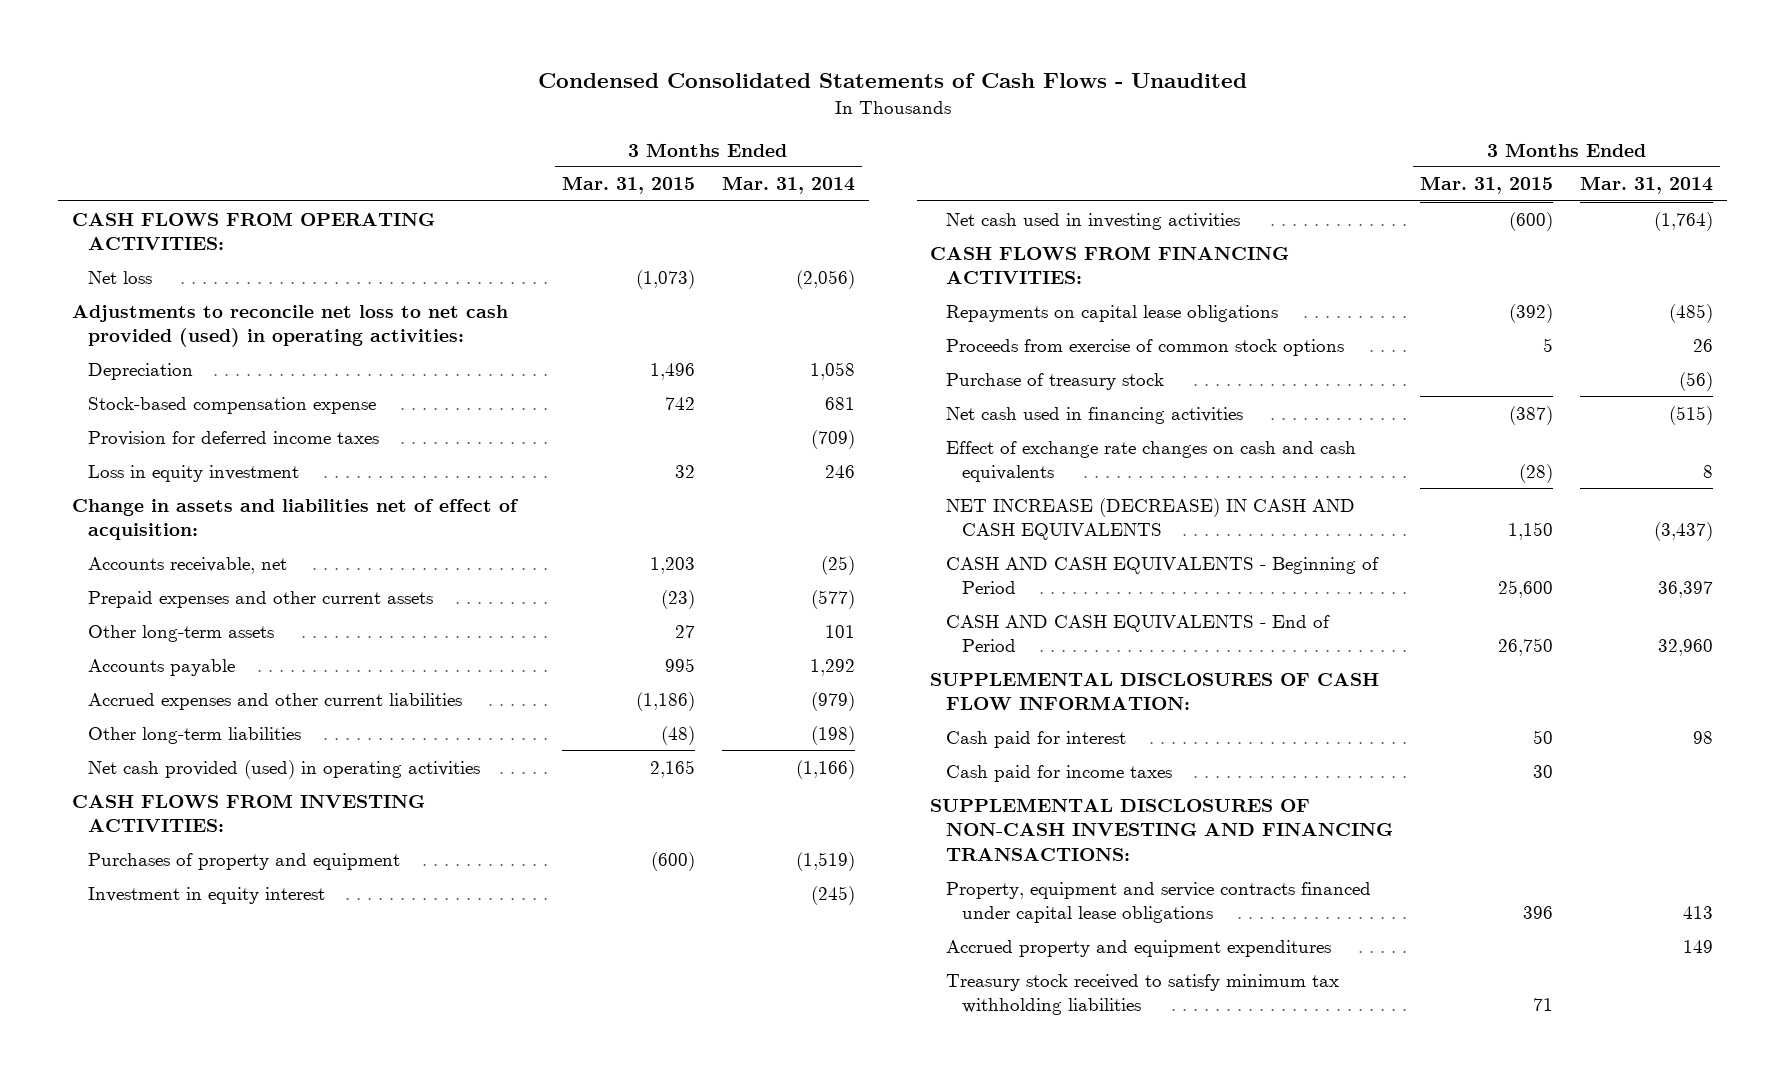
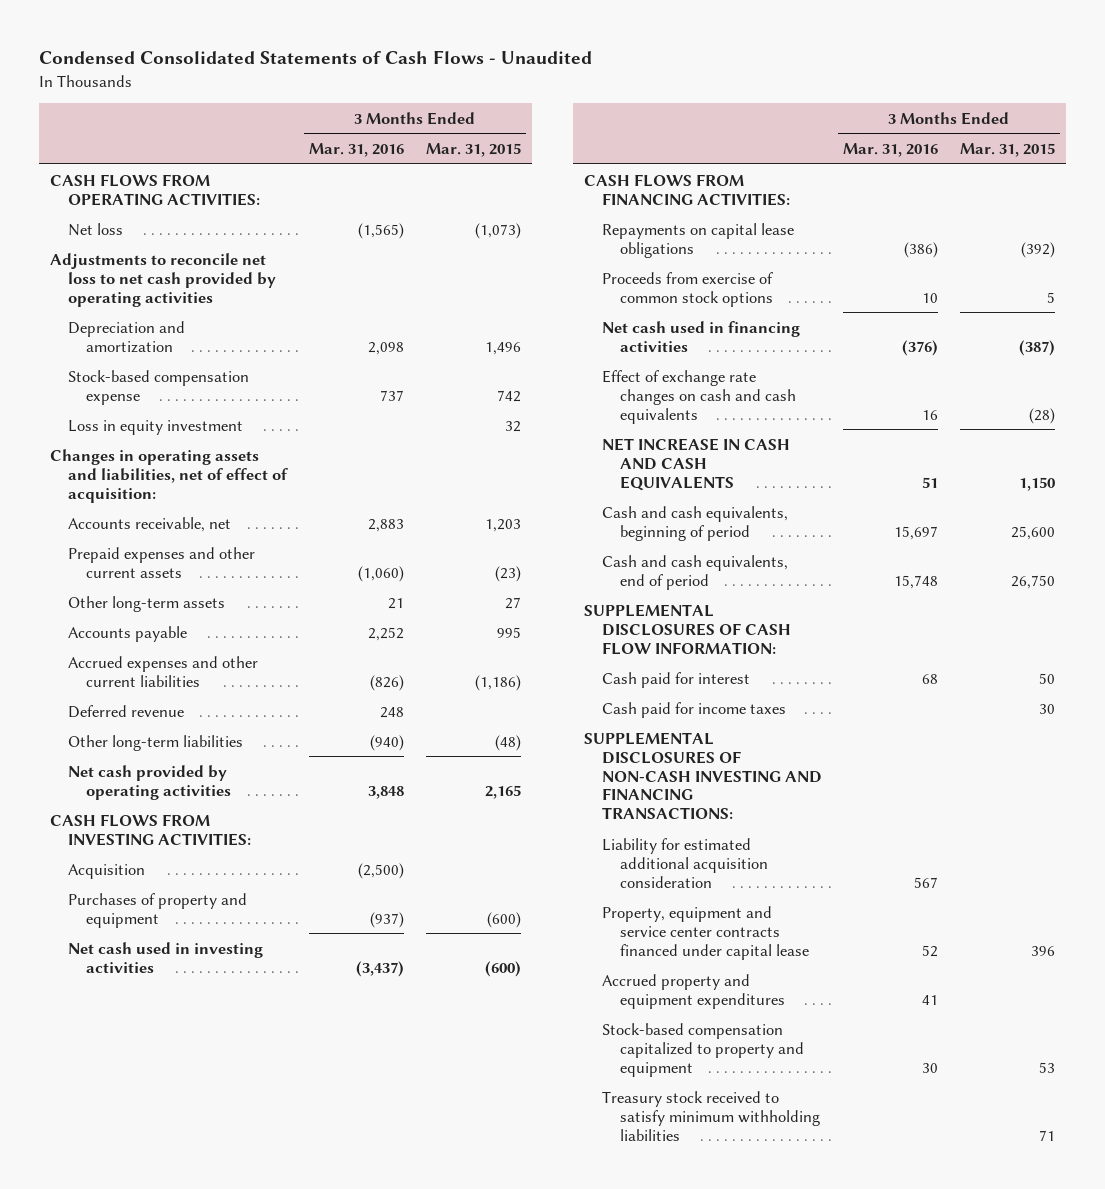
- | 3 Months Ended Mar. 31, 2015 | 3 Months Ended Mar. 31, 2014
+ | 3 Months Ended Mar. 31, 2016 | 3 Months Ended Mar. 31, 2015
- Adjustments to reconcile net loss to net cash provided (used) in operating activities:
- Depreciation | 1,496 | 1,058
+ Adjustments to reconcile net loss to net cash provided by operating activities
+ Depreciation and amortization | 2,098 | 1,496
- Provision for deferred income taxes | | (709)
- Change in assets and liabilities net of effect of acquisition:
+ Changes in operating assets and liabilities, net of effect of acquisition:
+ Deferred revenue | 248 |
- Net cash provided (used) in operating activities | 2,165 | (1,166)
+ Net cash provided by operating activities | 3,848 | 2,165
+ Acquisition | (2,500) |
- Investment in equity interest | | (245)
- Purchase of treasury stock | | (56)
- NET INCREASE (DECREASE) IN CASH AND CASH EQUIVALENTS | 1,150 | (3,437)
- CASH AND CASH EQUIVALENTS - Beginning of Period | 25,600 | 36,397
- CASH AND CASH EQUIVALENTS - End of Period | 26,750 | 32,960
+ NET INCREASE IN CASH AND CASH EQUIVALENTS | 51 | 1,150
+ Cash and cash equivalents, beginning of period | 15,697 | 25,600
+ Cash and cash equivalents, end of period | 15,748 | 26,750
- Property, equipment and service contracts financed under capital lease obligations | 396 | 413
+ Liability for estimated additional acquisition consideration | 567 |
+ Property, equipment and service center contracts financed under capital lease | 52 | 396
- Treasury stock received to satisfy minimum tax withholding liabilities | 71 |
+ Stock-based compensation capitalized to property and equipment | 30 | 53
+ Treasury stock received to satisfy minimum withholding liabilities | | 71

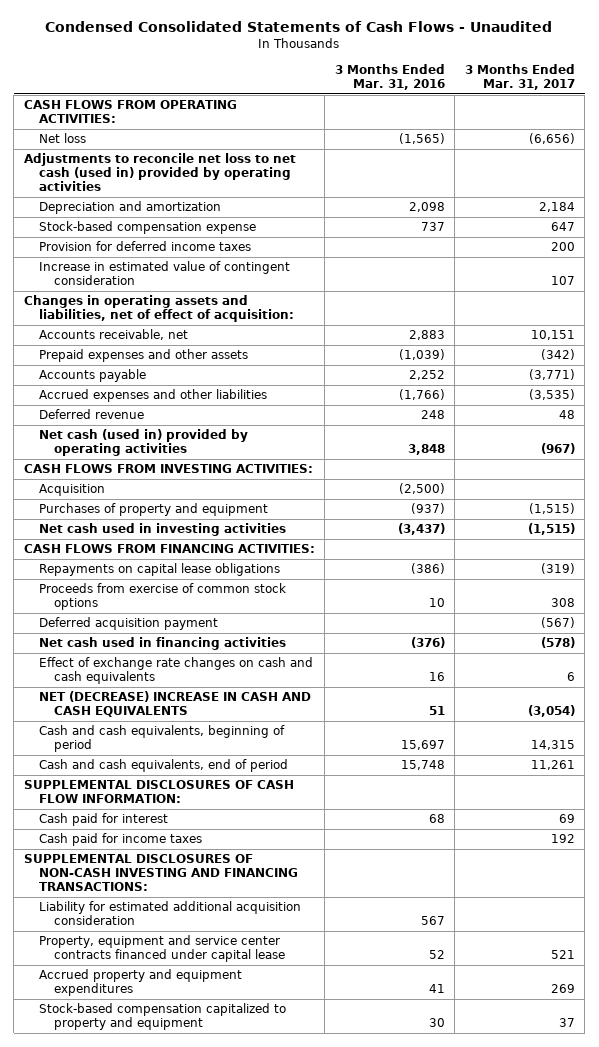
- | 3 Months Ended Mar. 31, 2016 | 3 Months Ended Mar. 31, 2015
+ | 3 Months Ended Mar. 31, 2016 | 3 Months Ended Mar. 31, 2017
- Adjustments to reconcile net loss to net cash provided by operating activities
+ Adjustments to reconcile net loss to net cash (used in) provided by operating activities
- Loss in equity investment | | 32
+ Provision for deferred income taxes | | 200
+ Increase in estimated value of contingent consideration | | 107
- Prepaid expenses and other current assets | (1,060) | (23)
- Other long-term assets | 21 | 27
+ Prepaid expenses and other assets | (1,039) | (342)
- Accrued expenses and other current liabilities | (826) | (1,186)
+ Accrued expenses and other liabilities | (1,766) | (3,535)
- Other long-term liabilities | (940) | (48)
- Net cash provided by operating activities | 3,848 | 2,165
+ Net cash (used in) provided by operating activities | 3,848 | (967)
+ Deferred acquisition payment | | (567)
- NET INCREASE IN CASH AND CASH EQUIVALENTS | 51 | 1,150
+ NET (DECREASE) INCREASE IN CASH AND CASH EQUIVALENTS | 51 | (3,054)
- Treasury stock received to satisfy minimum withholding liabilities | | 71

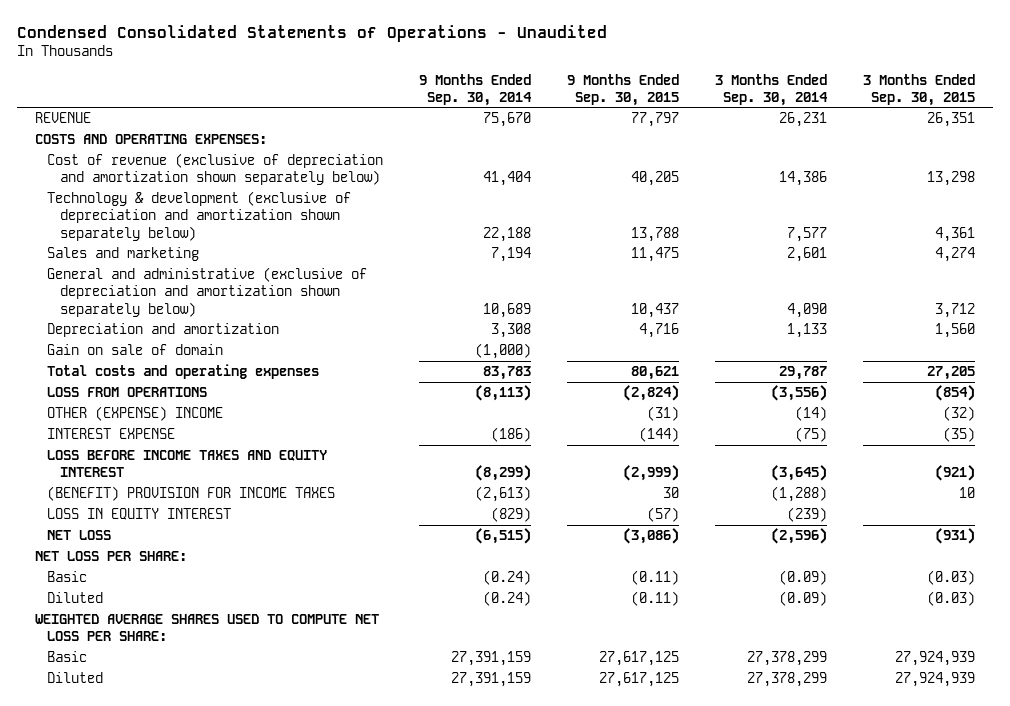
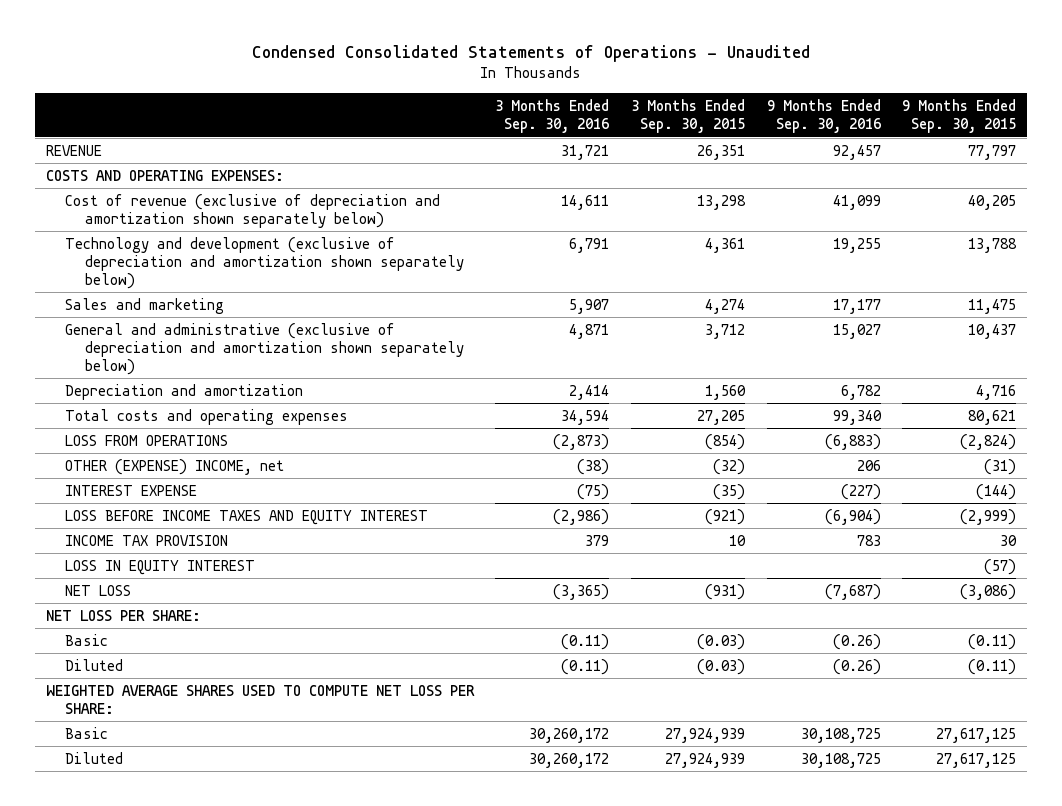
- | 9 Months Ended Sep. 30, 2014 | 9 Months Ended Sep. 30, 2015 | 3 Months Ended Sep. 30, 2014 | 3 Months Ended Sep. 30, 2015
+ | 3 Months Ended Sep. 30, 2016 | 3 Months Ended Sep. 30, 2015 | 9 Months Ended Sep. 30, 2016 | 9 Months Ended Sep. 30, 2015
- Technology & development (exclusive of depreciation and amortization shown separately below) | 22,188 | 13,788 | 7,577 | 4,361
+ Technology and development (exclusive of depreciation and amortization shown separately below) | 6,791 | 4,361 | 19,255 | 13,788
- Gain on sale of domain | (1,000) | | |
- OTHER (EXPENSE) INCOME | | (31) | (14) | (32)
+ OTHER (EXPENSE) INCOME, net | (38) | (32) | 206 | (31)
- (BENEFIT) PROVISION FOR INCOME TAXES | (2,613) | 30 | (1,288) | 10
+ INCOME TAX PROVISION | 379 | 10 | 783 | 30

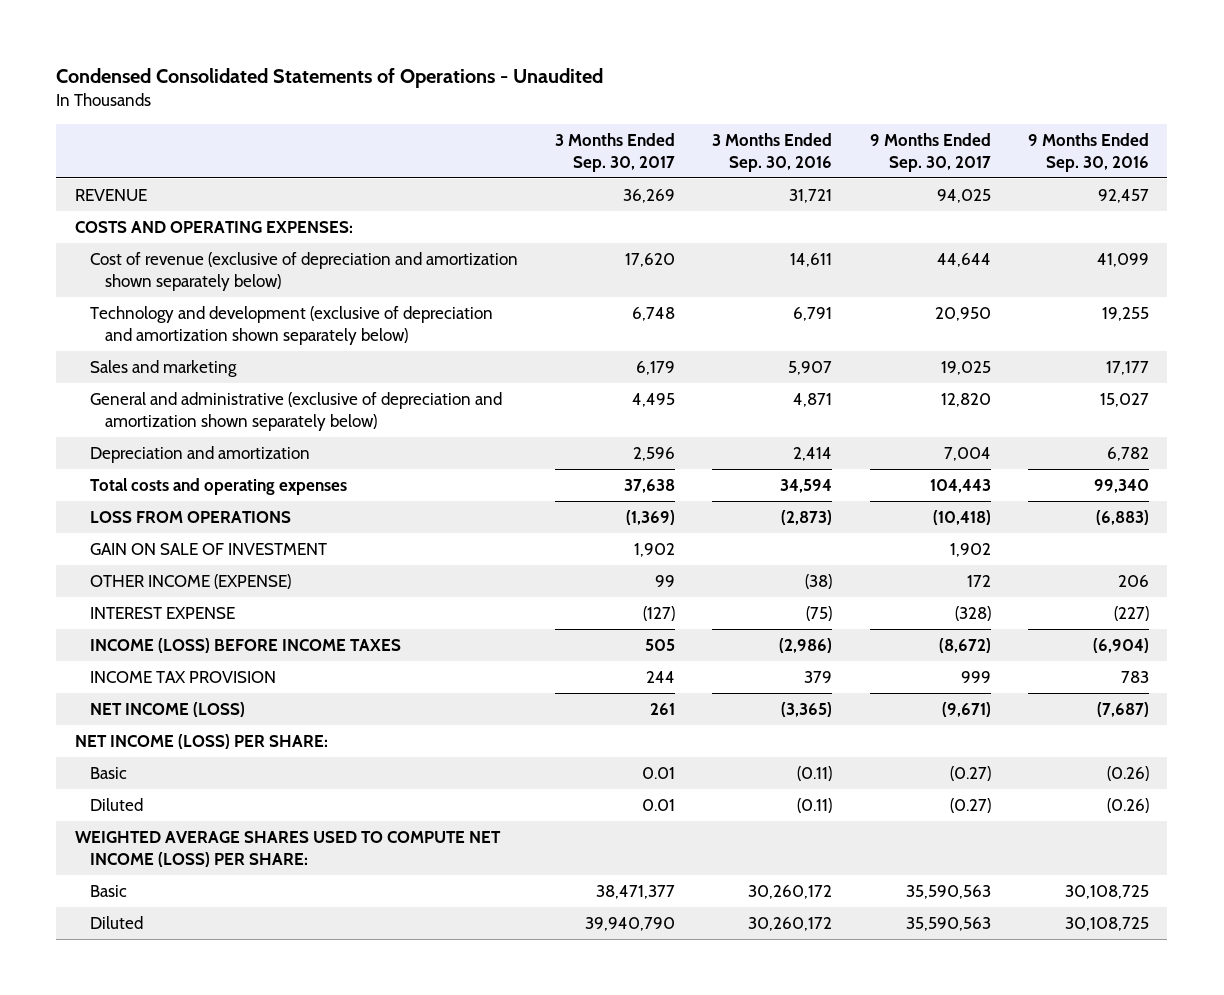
- | 3 Months Ended Sep. 30, 2016 | 3 Months Ended Sep. 30, 2015 | 9 Months Ended Sep. 30, 2016 | 9 Months Ended Sep. 30, 2015
+ | 3 Months Ended Sep. 30, 2017 | 3 Months Ended Sep. 30, 2016 | 9 Months Ended Sep. 30, 2017 | 9 Months Ended Sep. 30, 2016
- OTHER (EXPENSE) INCOME, net | (38) | (32) | 206 | (31)
+ GAIN ON SALE OF INVESTMENT | 1,902 | | 1,902 |
+ OTHER INCOME (EXPENSE) | 99 | (38) | 172 | 206
- LOSS BEFORE INCOME TAXES AND EQUITY INTEREST | (2,986) | (921) | (6,904) | (2,999)
+ INCOME (LOSS) BEFORE INCOME TAXES | 505 | (2,986) | (8,672) | (6,904)
- LOSS IN EQUITY INTEREST | | | | (57)
- NET LOSS | (3,365) | (931) | (7,687) | (3,086)
- NET LOSS PER SHARE:
+ NET INCOME (LOSS) | 261 | (3,365) | (9,671) | (7,687)
+ NET INCOME (LOSS) PER SHARE:
- WEIGHTED AVERAGE SHARES USED TO COMPUTE NET LOSS PER SHARE:
+ WEIGHTED AVERAGE SHARES USED TO COMPUTE NET INCOME (LOSS) PER SHARE:

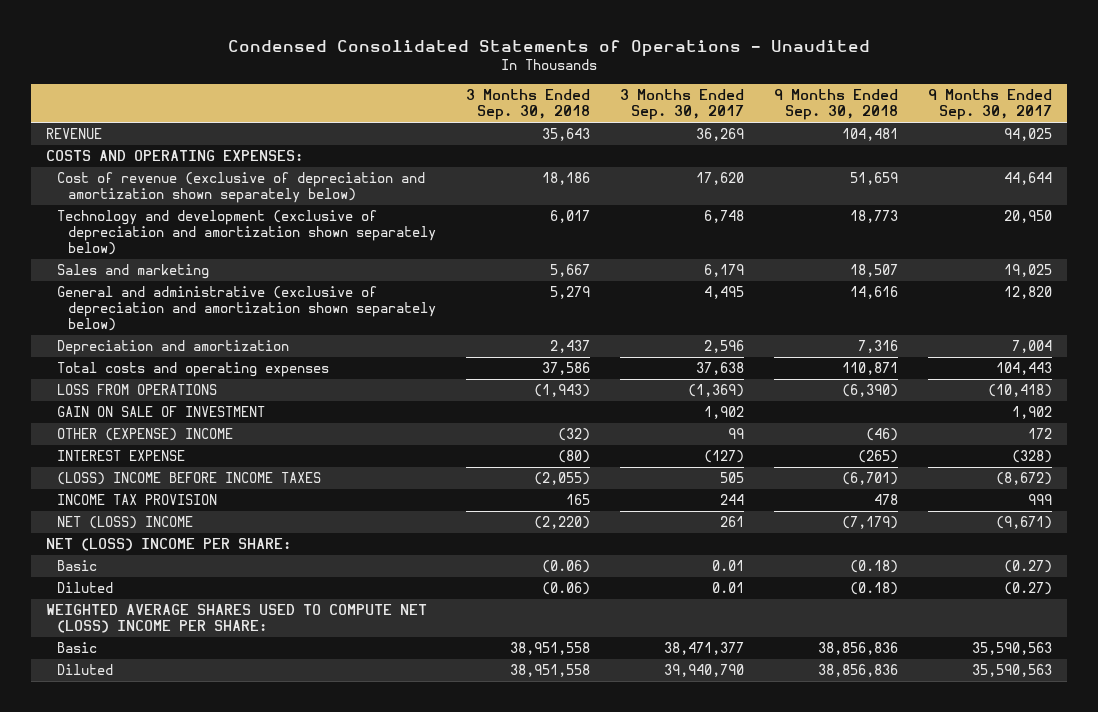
- | 3 Months Ended Sep. 30, 2017 | 3 Months Ended Sep. 30, 2016 | 9 Months Ended Sep. 30, 2017 | 9 Months Ended Sep. 30, 2016
+ | 3 Months Ended Sep. 30, 2018 | 3 Months Ended Sep. 30, 2017 | 9 Months Ended Sep. 30, 2018 | 9 Months Ended Sep. 30, 2017
- OTHER INCOME (EXPENSE) | 99 | (38) | 172 | 206
+ OTHER (EXPENSE) INCOME | (32) | 99 | (46) | 172
- INCOME (LOSS) BEFORE INCOME TAXES | 505 | (2,986) | (8,672) | (6,904)
+ (LOSS) INCOME BEFORE INCOME TAXES | (2,055) | 505 | (6,701) | (8,672)
- NET INCOME (LOSS) | 261 | (3,365) | (9,671) | (7,687)
- NET INCOME (LOSS) PER SHARE:
+ NET (LOSS) INCOME | (2,220) | 261 | (7,179) | (9,671)
+ NET (LOSS) INCOME PER SHARE:
- WEIGHTED AVERAGE SHARES USED TO COMPUTE NET INCOME (LOSS) PER SHARE:
+ WEIGHTED AVERAGE SHARES USED TO COMPUTE NET (LOSS) INCOME PER SHARE:

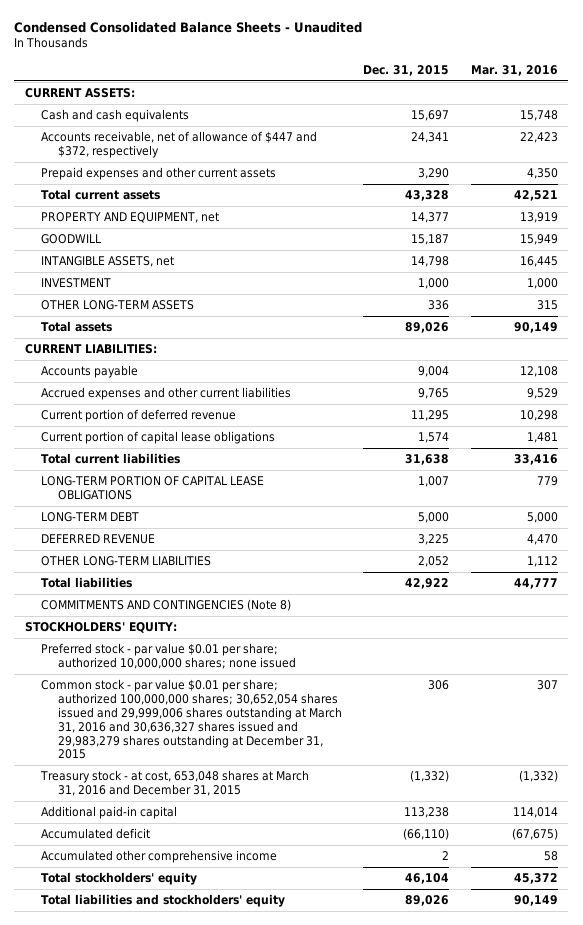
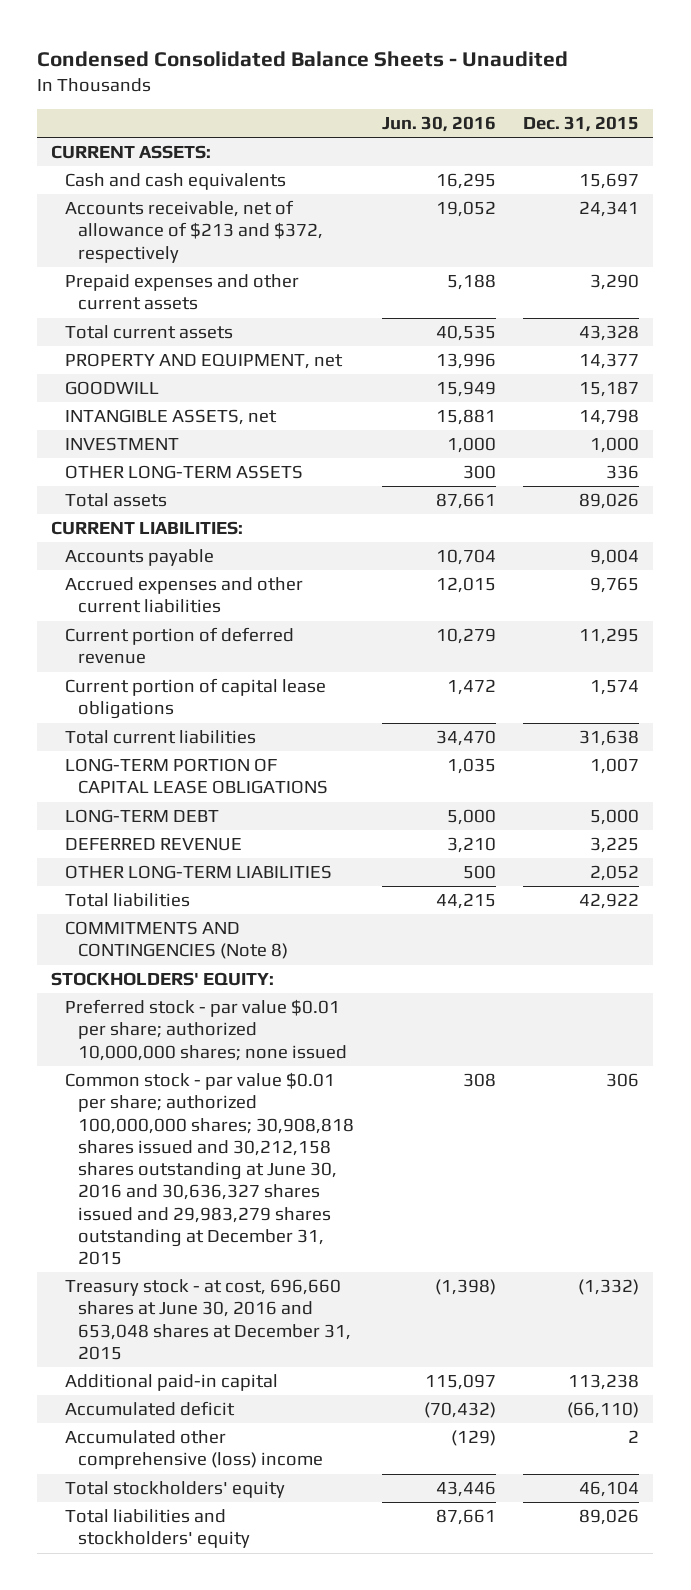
- | Dec. 31, 2015 | Mar. 31, 2016
+ | Jun. 30, 2016 | Dec. 31, 2015
- Accounts receivable, net of allowance of $447 and $372, respectively | 24,341 | 22,423
+ Accounts receivable, net of allowance of $213 and $372, respectively | 19,052 | 24,341
- Common stock - par value $0.01 per share; authorized 100,000,000 shares; 30,652,054 shares issued and 29,999,006 shares outstanding at March 31, 2016 and 30,636,327 shares issued and 29,983,279 shares outstanding at December 31, 2015 | 306 | 307
- Treasury stock - at cost, 653,048 shares at March 31, 2016 and December 31, 2015 | (1,332) | (1,332)
+ Common stock - par value $0.01 per share; authorized 100,000,000 shares; 30,908,818 shares issued and 30,212,158 shares outstanding at June 30, 2016 and 30,636,327 shares issued and 29,983,279 shares outstanding at December 31, 2015 | 308 | 306
+ Treasury stock - at cost, 696,660 shares at June 30, 2016 and 653,048 shares at December 31, 2015 | (1,398) | (1,332)
- Accumulated other comprehensive income | 2 | 58
+ Accumulated other comprehensive (loss) income | (129) | 2

